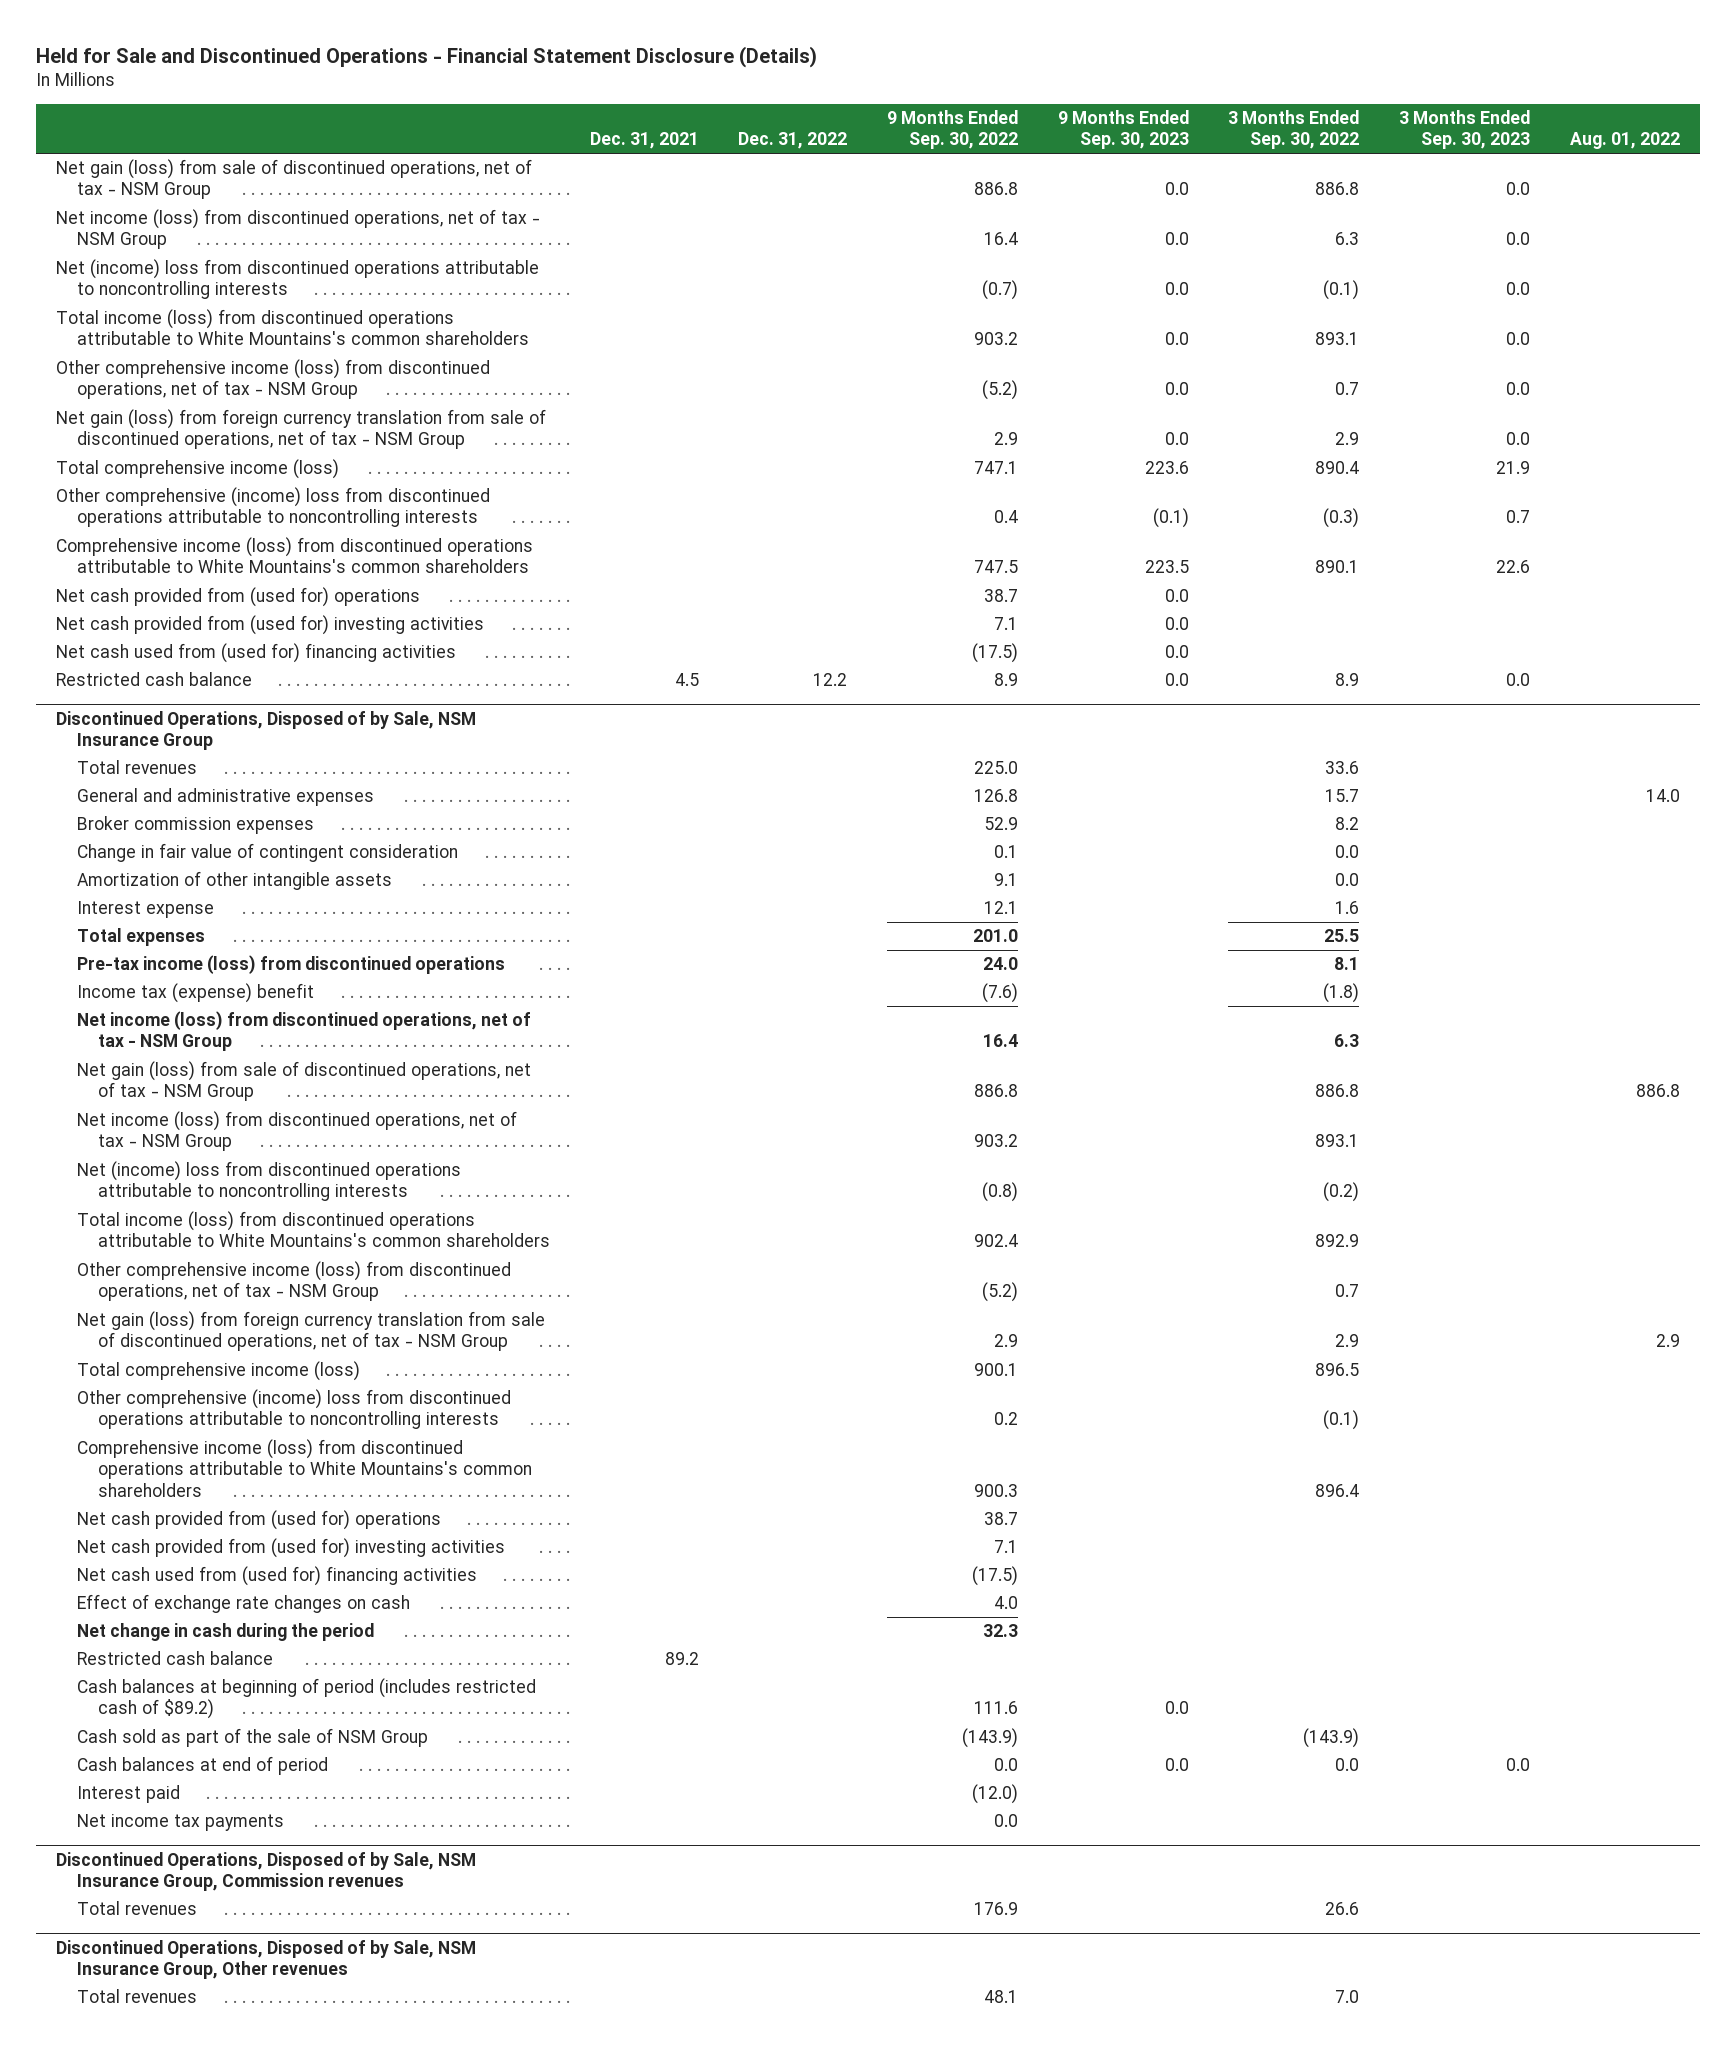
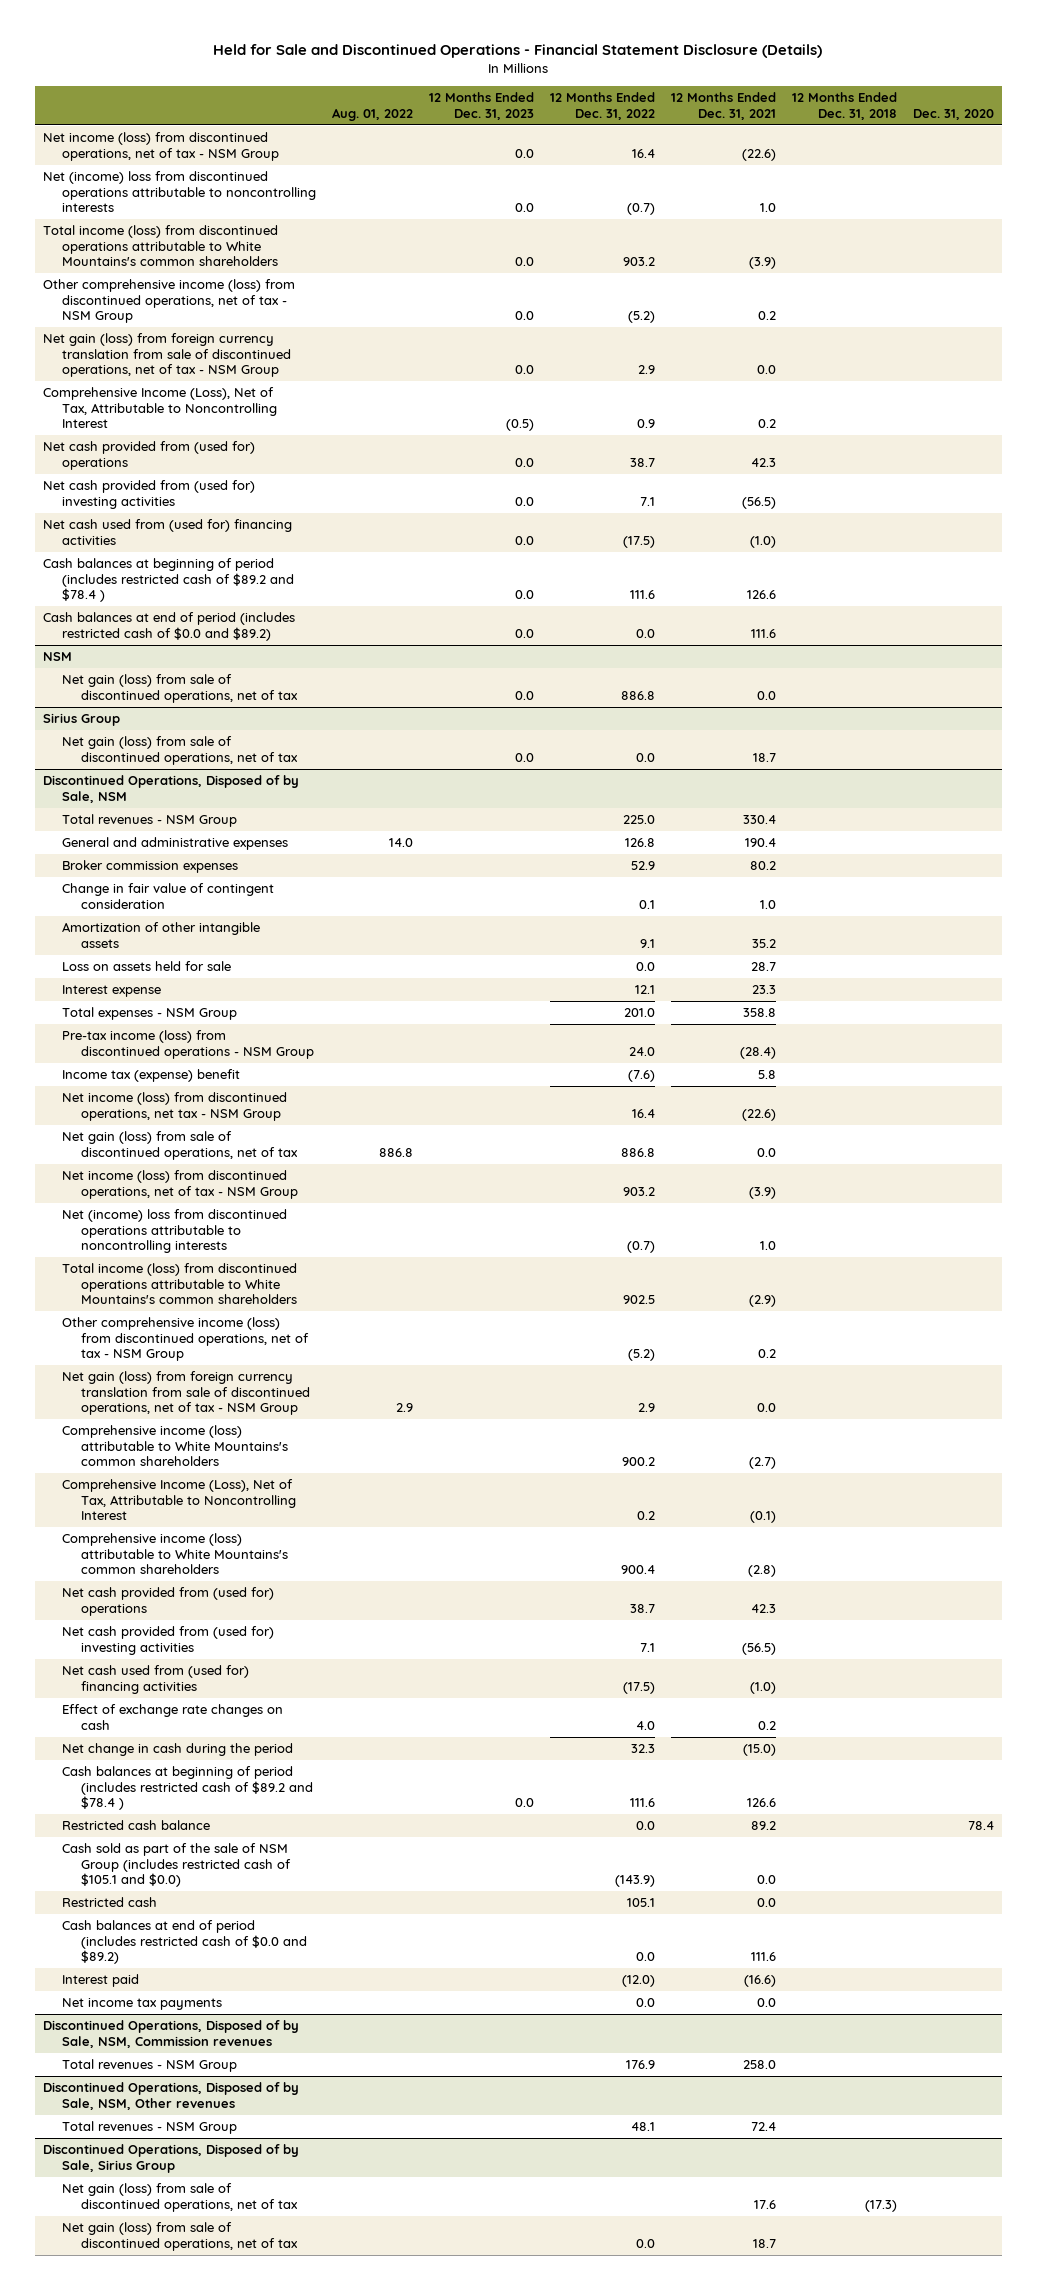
- | Dec. 31, 2021 | Dec. 31, 2022 | 9 Months Ended Sep. 30, 2022 | 9 Months Ended Sep. 30, 2023 | 3 Months Ended Sep. 30, 2022 | 3 Months Ended Sep. 30, 2023 | Aug. 01, 2022
+ | Aug. 01, 2022 | 12 Months Ended Dec. 31, 2023 | 12 Months Ended Dec. 31, 2022 | 12 Months Ended Dec. 31, 2021 | 12 Months Ended Dec. 31, 2018 | Dec. 31, 2020
- Net gain (loss) from sale of discontinued operations, net of tax - NSM Group | | | 886.8 | 0.0 | 886.8 | 0.0 |
- Total comprehensive income (loss) | | | 747.1 | 223.6 | 890.4 | 21.9 |
- Other comprehensive (income) loss from discontinued operations attributable to noncontrolling interests | | | 0.4 | (0.1) | (0.3) | 0.7 |
- Comprehensive income (loss) from discontinued operations attributable to White Mountains's common shareholders | | | 747.5 | 223.5 | 890.1 | 22.6 |
+ Comprehensive Income (Loss), Net of Tax, Attributable to Noncontrolling Interest | | (0.5) | 0.9 | 0.2 | |
- Restricted cash balance | 4.5 | 12.2 | 8.9 | 0.0 | 8.9 | 0.0 |
- Discontinued Operations, Disposed of by Sale, NSM Insurance Group
- Total revenues | | | 225.0 | | 33.6 | |
+ Cash balances at beginning of period (includes restricted cash of $89.2 and $78.4 ) | | 0.0 | 111.6 | 126.6 | |
+ Cash balances at end of period (includes restricted cash of $0.0 and $89.2) | | 0.0 | 0.0 | 111.6 | |
+ NSM
+ Net gain (loss) from sale of discontinued operations, net of tax | | 0.0 | 886.8 | 0.0 | |
+ Sirius Group
+ Net gain (loss) from sale of discontinued operations, net of tax | | 0.0 | 0.0 | 18.7 | |
+ Discontinued Operations, Disposed of by Sale, NSM
+ Total revenues - NSM Group | | | 225.0 | 330.4 | |
+ Loss on assets held for sale | | | 0.0 | 28.7 | |
- Total expenses | | | 201.0 | | 25.5 | |
- Pre-tax income (loss) from discontinued operations | | | 24.0 | | 8.1 | |
+ Total expenses - NSM Group | | | 201.0 | 358.8 | |
+ Pre-tax income (loss) from discontinued operations - NSM Group | | | 24.0 | (28.4) | |
- Net income (loss) from discontinued operations, net of tax - NSM Group | | | 16.4 | | 6.3 | |
- Net gain (loss) from sale of discontinued operations, net of tax - NSM Group | | | 886.8 | | 886.8 | | 886.8
+ Net income (loss) from discontinued operations, net tax - NSM Group | | | 16.4 | (22.6) | |
+ Net gain (loss) from sale of discontinued operations, net of tax | 886.8 | | 886.8 | 0.0 | |
- Total comprehensive income (loss) | | | 900.1 | | 896.5 | |
- Other comprehensive (income) loss from discontinued operations attributable to noncontrolling interests | | | 0.2 | | (0.1) | |
- Comprehensive income (loss) from discontinued operations attributable to White Mountains's common shareholders | | | 900.3 | | 896.4 | |
+ Comprehensive income (loss) attributable to White Mountains's common shareholders | | | 900.2 | (2.7) | |
+ Comprehensive Income (Loss), Net of Tax, Attributable to Noncontrolling Interest | | | 0.2 | (0.1) | |
+ Comprehensive income (loss) attributable to White Mountains's common shareholders | | | 900.4 | (2.8) | |
+ Cash balances at beginning of period (includes restricted cash of $89.2 and $78.4 ) | | 0.0 | 111.6 | 126.6 | |
- Cash balances at beginning of period (includes restricted cash of $89.2) | | | 111.6 | 0.0 | | |
- Cash sold as part of the sale of NSM Group | | | (143.9) | | (143.9) | |
- Cash balances at end of period | | | 0.0 | 0.0 | 0.0 | 0.0 |
+ Cash sold as part of the sale of NSM Group (includes restricted cash of $105.1 and $0.0) | | | (143.9) | 0.0 | |
+ Restricted cash | | | 105.1 | 0.0 | |
+ Cash balances at end of period (includes restricted cash of $0.0 and $89.2) | | | 0.0 | 111.6 | |
- Discontinued Operations, Disposed of by Sale, NSM Insurance Group, Commission revenues
- Total revenues | | | 176.9 | | 26.6 | |
- Discontinued Operations, Disposed of by Sale, NSM Insurance Group, Other revenues
- Total revenues | | | 48.1 | | 7.0 | |
+ Discontinued Operations, Disposed of by Sale, NSM, Commission revenues
+ Total revenues - NSM Group | | | 176.9 | 258.0 | |
+ Discontinued Operations, Disposed of by Sale, NSM, Other revenues
+ Total revenues - NSM Group | | | 48.1 | 72.4 | |
+ Discontinued Operations, Disposed of by Sale, Sirius Group
+ Net gain (loss) from sale of discontinued operations, net of tax | | | | 17.6 | (17.3) |
+ Net gain (loss) from sale of discontinued operations, net of tax | | | 0.0 | 18.7 | |

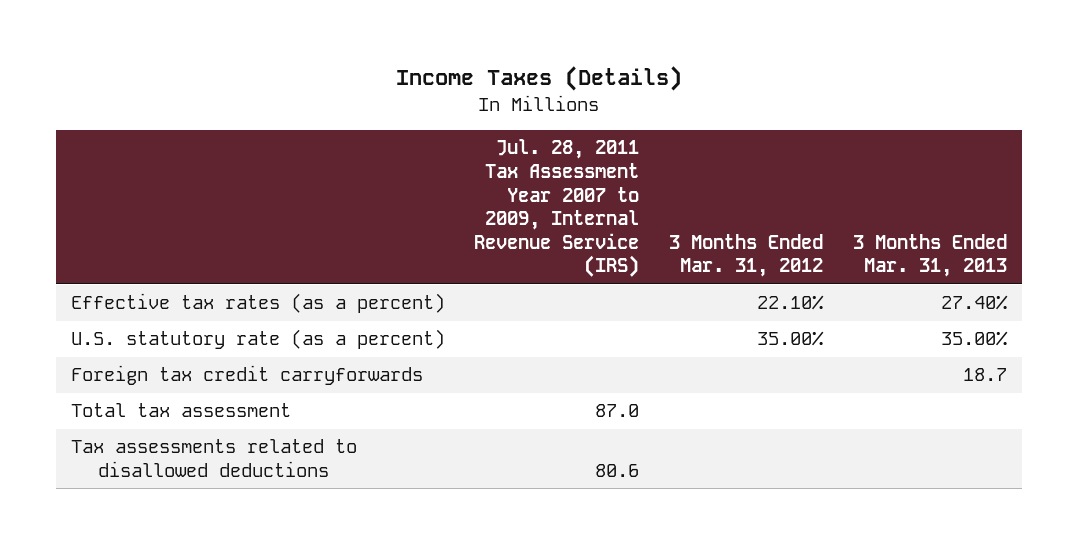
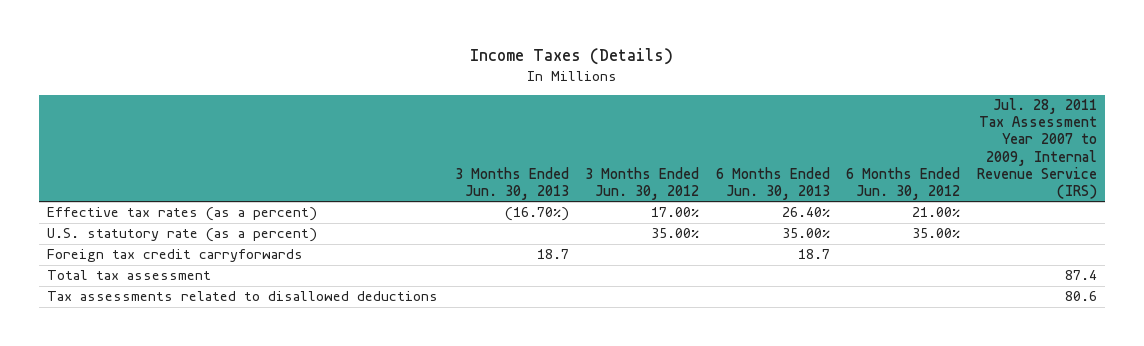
- | Jul. 28, 2011 Tax Assessment Year 2007 to 2009, Internal Revenue Service (IRS) | 3 Months Ended Mar. 31, 2012 | 3 Months Ended Mar. 31, 2013
+ | 3 Months Ended Jun. 30, 2013 | 3 Months Ended Jun. 30, 2012 | 6 Months Ended Jun. 30, 2013 | 6 Months Ended Jun. 30, 2012 | Jul. 28, 2011 Tax Assessment Year 2007 to 2009, Internal Revenue Service (IRS)
- Total tax assessment | 87.0 | |
+ Total tax assessment | | | | | 87.4

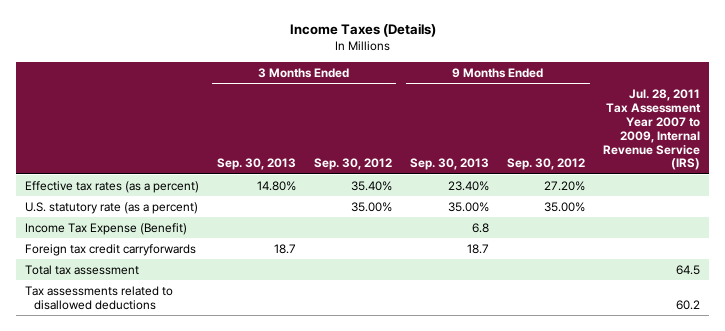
- | 3 Months Ended Jun. 30, 2013 | 3 Months Ended Jun. 30, 2012 | 6 Months Ended Jun. 30, 2013 | 6 Months Ended Jun. 30, 2012 | Jul. 28, 2011 Tax Assessment Year 2007 to 2009, Internal Revenue Service (IRS)
+ | 3 Months Ended Sep. 30, 2013 | 3 Months Ended Sep. 30, 2012 | 9 Months Ended Sep. 30, 2013 | 9 Months Ended Sep. 30, 2012 | Jul. 28, 2011 Tax Assessment Year 2007 to 2009, Internal Revenue Service (IRS)
+ Income Tax Expense (Benefit) | | | 6.8 | |
- Total tax assessment | | | | | 87.4
- Tax assessments related to disallowed deductions | | | | | 80.6
+ Total tax assessment | | | | | 64.5
+ Tax assessments related to disallowed deductions | | | | | 60.2

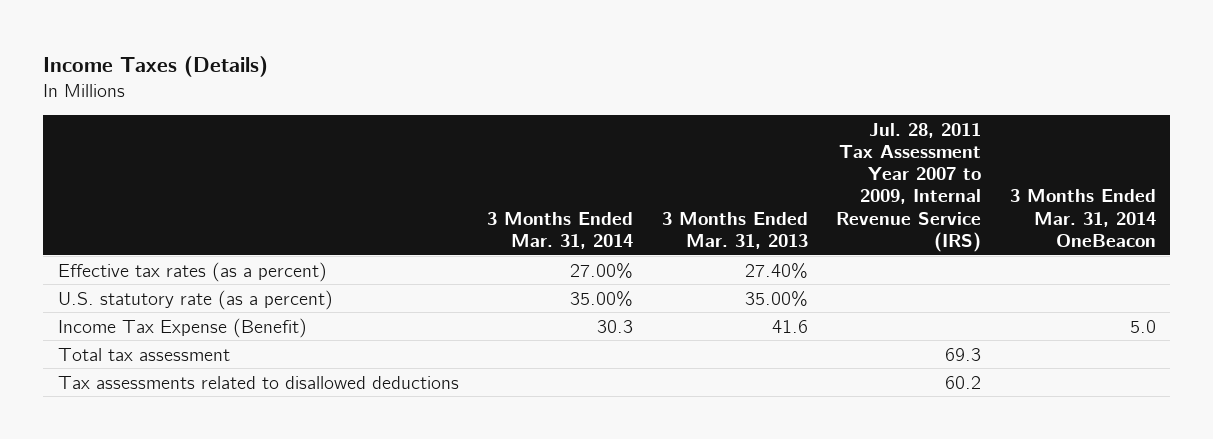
- | 3 Months Ended Sep. 30, 2013 | 3 Months Ended Sep. 30, 2012 | 9 Months Ended Sep. 30, 2013 | 9 Months Ended Sep. 30, 2012 | Jul. 28, 2011 Tax Assessment Year 2007 to 2009, Internal Revenue Service (IRS)
+ | 3 Months Ended Mar. 31, 2014 | 3 Months Ended Mar. 31, 2013 | Jul. 28, 2011 Tax Assessment Year 2007 to 2009, Internal Revenue Service (IRS) | 3 Months Ended Mar. 31, 2014 OneBeacon
- Foreign tax credit carryforwards | 18.7 | | 18.7 | |
- Total tax assessment | | | | | 64.5
+ Total tax assessment | | | 69.3 |

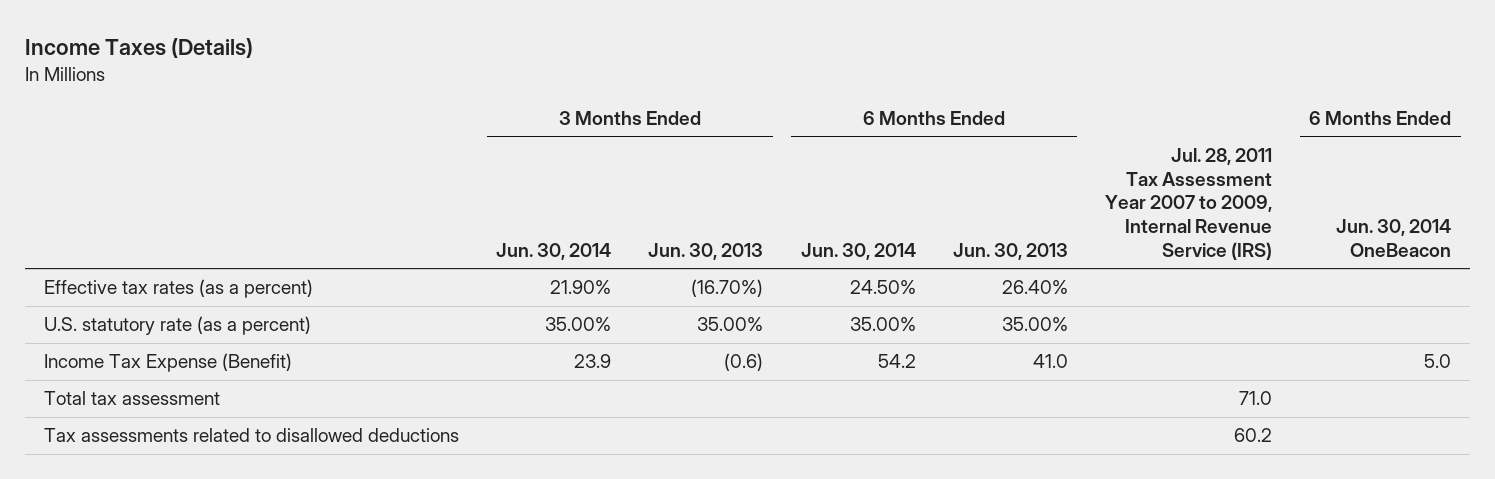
- | 3 Months Ended Mar. 31, 2014 | 3 Months Ended Mar. 31, 2013 | Jul. 28, 2011 Tax Assessment Year 2007 to 2009, Internal Revenue Service (IRS) | 3 Months Ended Mar. 31, 2014 OneBeacon
+ | 3 Months Ended Jun. 30, 2014 | 3 Months Ended Jun. 30, 2013 | 6 Months Ended Jun. 30, 2014 | 6 Months Ended Jun. 30, 2013 | Jul. 28, 2011 Tax Assessment Year 2007 to 2009, Internal Revenue Service (IRS) | 6 Months Ended Jun. 30, 2014 OneBeacon
- Total tax assessment | | | 69.3 |
+ Total tax assessment | | | | | 71.0 |

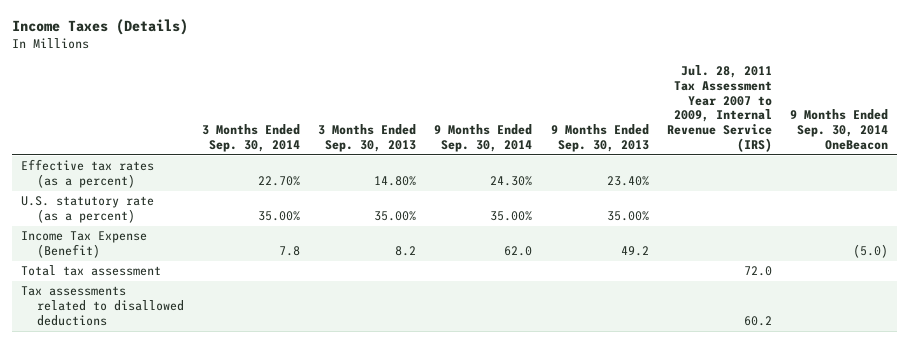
- | 3 Months Ended Jun. 30, 2014 | 3 Months Ended Jun. 30, 2013 | 6 Months Ended Jun. 30, 2014 | 6 Months Ended Jun. 30, 2013 | Jul. 28, 2011 Tax Assessment Year 2007 to 2009, Internal Revenue Service (IRS) | 6 Months Ended Jun. 30, 2014 OneBeacon
+ | 3 Months Ended Sep. 30, 2014 | 3 Months Ended Sep. 30, 2013 | 9 Months Ended Sep. 30, 2014 | 9 Months Ended Sep. 30, 2013 | Jul. 28, 2011 Tax Assessment Year 2007 to 2009, Internal Revenue Service (IRS) | 9 Months Ended Sep. 30, 2014 OneBeacon
- Total tax assessment | | | | | 71.0 |
+ Total tax assessment | | | | | 72.0 |

